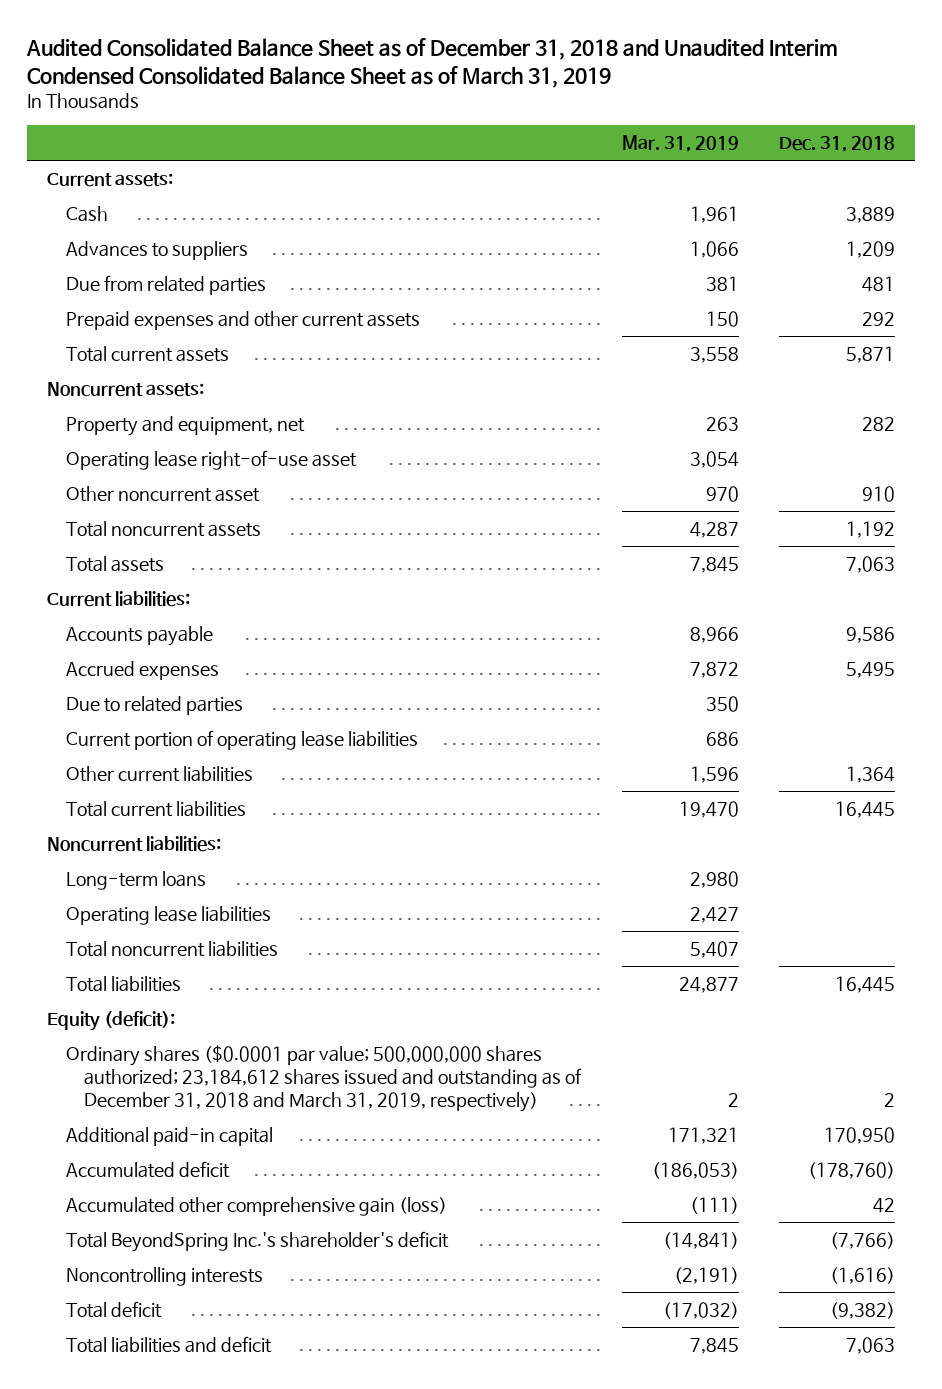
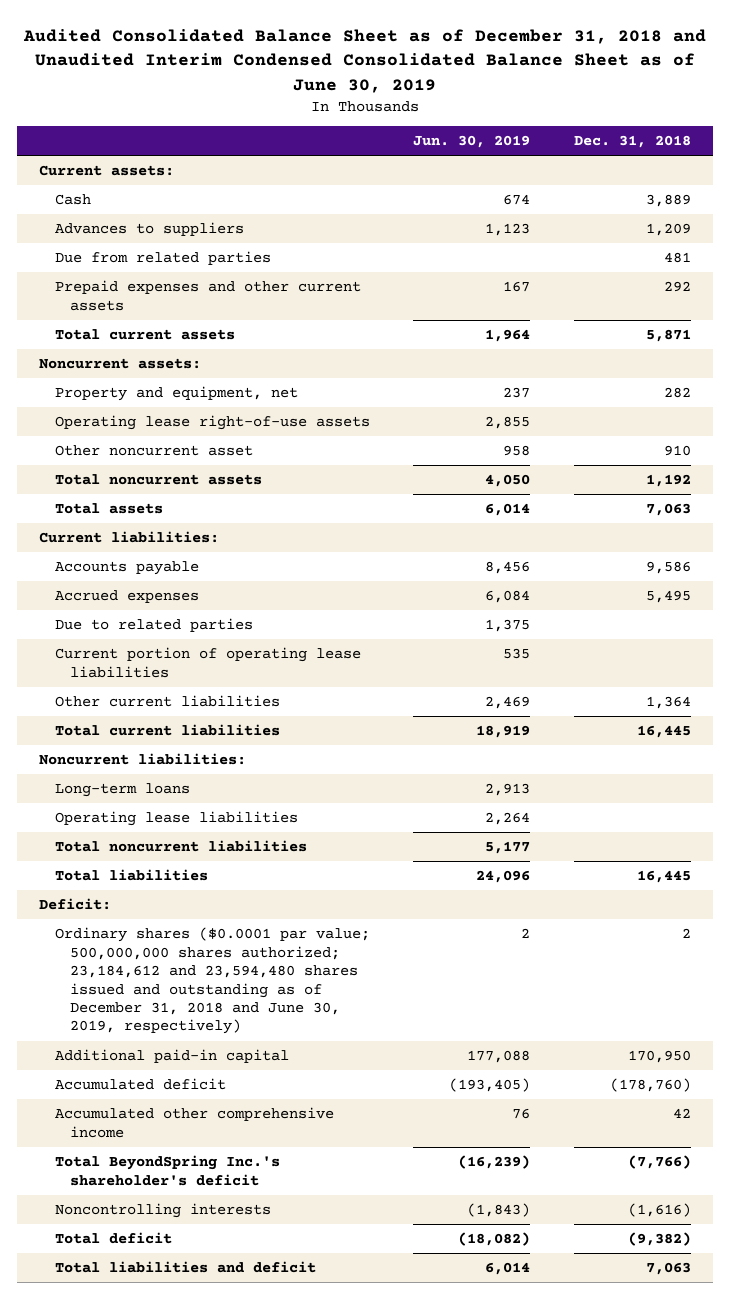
- Audited Consolidated Balance Sheet as of December 31, 2018 and Unaudited Interim Condensed Consolidated Balance Sheet as of March 31, 2019
+ Audited Consolidated Balance Sheet as of December 31, 2018 and Unaudited Interim Condensed Consolidated Balance Sheet as of June 30, 2019
- | Mar. 31, 2019 | Dec. 31, 2018
+ | Jun. 30, 2019 | Dec. 31, 2018
- Operating lease right-of-use asset | 3,054 |
+ Operating lease right-of-use assets | 2,855 |
- Equity (deficit):
- Ordinary shares ($0.0001 par value; 500,000,000 shares authorized; 23,184,612 shares issued and outstanding as of December 31, 2018 and March 31, 2019, respectively) | 2 | 2
+ Deficit:
+ Ordinary shares ($0.0001 par value; 500,000,000 shares authorized; 23,184,612 and 23,594,480 shares issued and outstanding as of December 31, 2018 and June 30, 2019, respectively) | 2 | 2
- Accumulated other comprehensive gain (loss) | (111) | 42
+ Accumulated other comprehensive income | 76 | 42

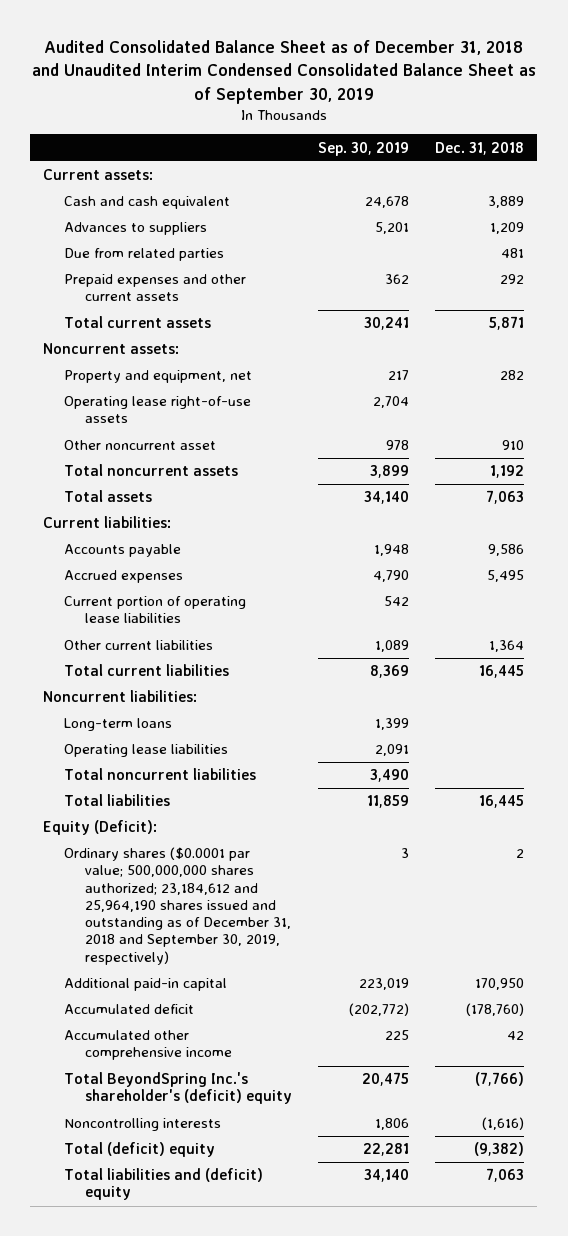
- Audited Consolidated Balance Sheet as of December 31, 2018 and Unaudited Interim Condensed Consolidated Balance Sheet as of June 30, 2019
+ Audited Consolidated Balance Sheet as of December 31, 2018 and Unaudited Interim Condensed Consolidated Balance Sheet as of September 30, 2019
- | Jun. 30, 2019 | Dec. 31, 2018
+ | Sep. 30, 2019 | Dec. 31, 2018
- Cash | 674 | 3,889
+ Cash and cash equivalent | 24,678 | 3,889
- Due to related parties | 1,375 |
- Deficit:
- Ordinary shares ($0.0001 par value; 500,000,000 shares authorized; 23,184,612 and 23,594,480 shares issued and outstanding as of December 31, 2018 and June 30, 2019, respectively) | 2 | 2
+ Equity (Deficit):
+ Ordinary shares ($0.0001 par value; 500,000,000 shares authorized; 23,184,612 and 25,964,190 shares issued and outstanding as of December 31, 2018 and September 30, 2019, respectively) | 3 | 2
- Total BeyondSpring Inc.'s shareholder's deficit | (16,239) | (7,766)
+ Total BeyondSpring Inc.'s shareholder's (deficit) equity | 20,475 | (7,766)
- Total deficit | (18,082) | (9,382)
- Total liabilities and deficit | 6,014 | 7,063
+ Total (deficit) equity | 22,281 | (9,382)
+ Total liabilities and (deficit) equity | 34,140 | 7,063

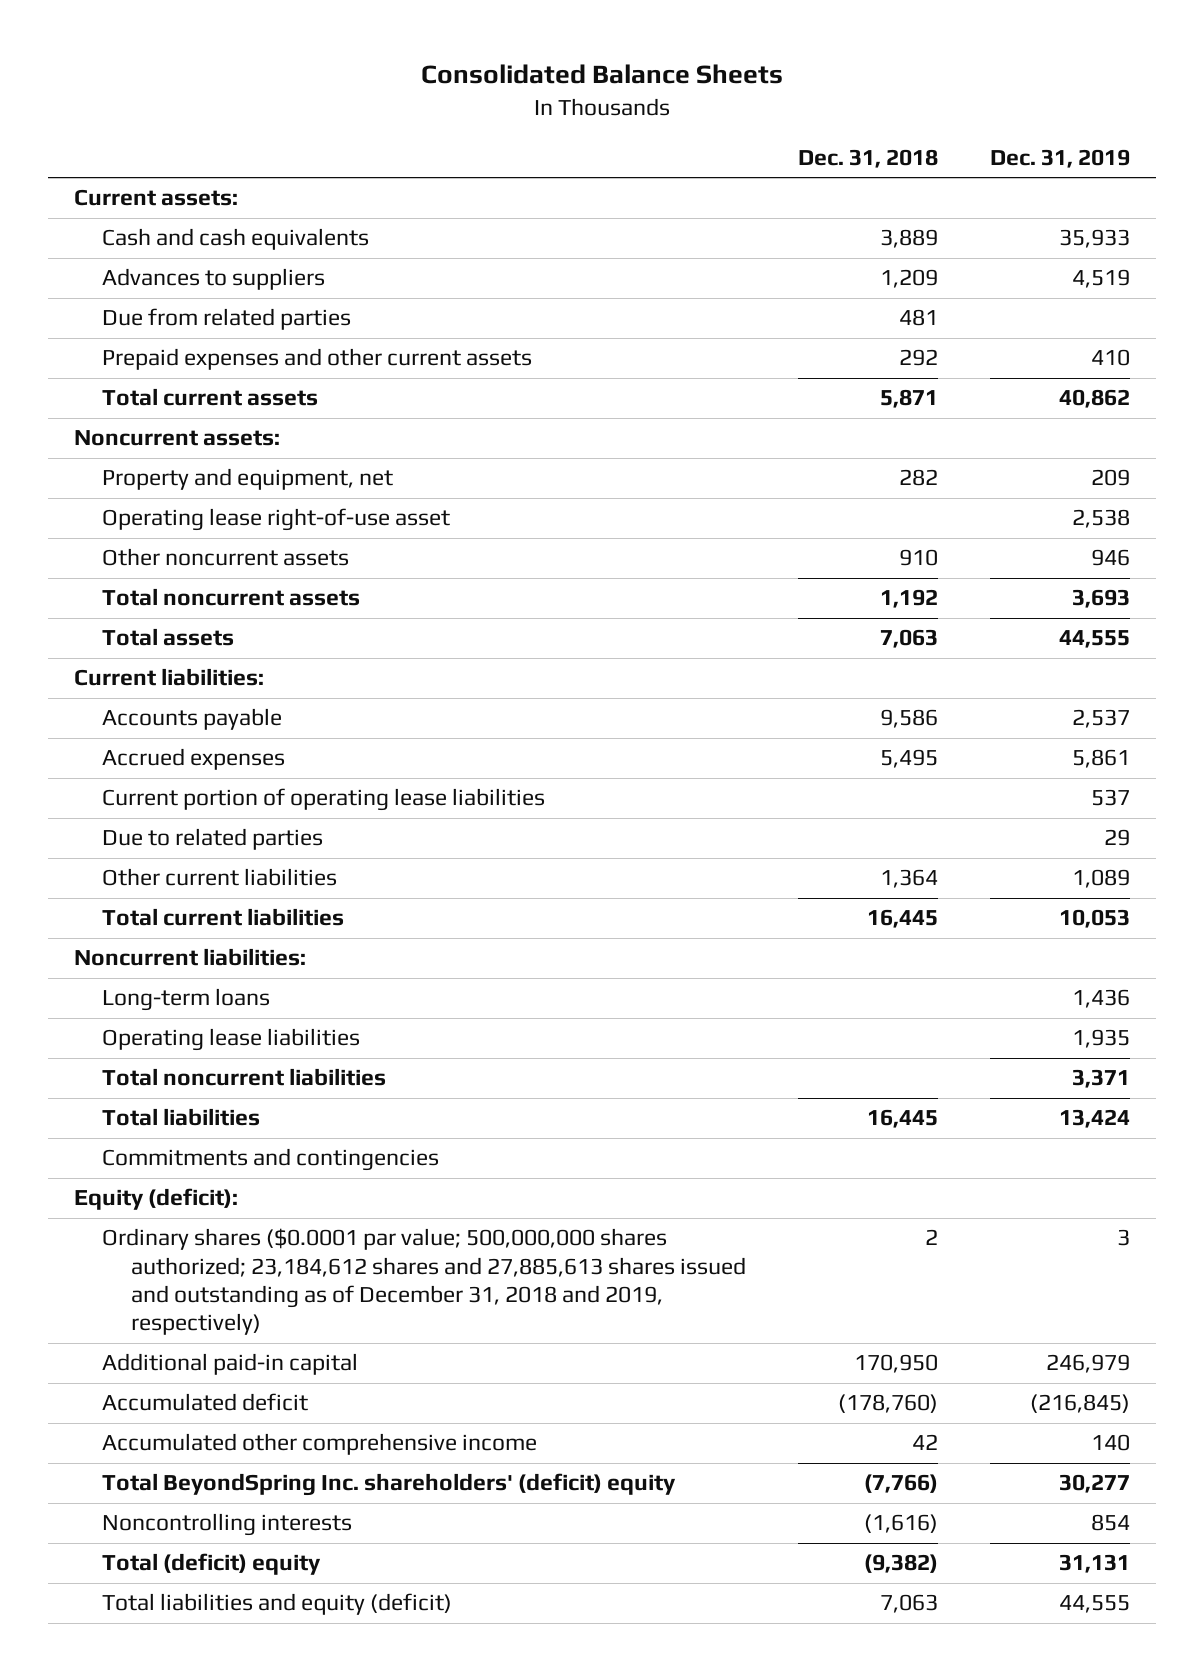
- Audited Consolidated Balance Sheet as of December 31, 2018 and Unaudited Interim Condensed Consolidated Balance Sheet as of September 30, 2019
+ Consolidated Balance Sheets
- | Sep. 30, 2019 | Dec. 31, 2018
+ | Dec. 31, 2018 | Dec. 31, 2019
- Cash and cash equivalent | 24,678 | 3,889
+ Cash and cash equivalents | 3,889 | 35,933
- Operating lease right-of-use assets | 2,704 |
- Other noncurrent asset | 978 | 910
+ Operating lease right-of-use asset | | 2,538
+ Other noncurrent assets | 910 | 946
+ Due to related parties | | 29
- Equity (Deficit):
- Ordinary shares ($0.0001 par value; 500,000,000 shares authorized; 23,184,612 and 25,964,190 shares issued and outstanding as of December 31, 2018 and September 30, 2019, respectively) | 3 | 2
+ Commitments and contingencies
+ Equity (deficit):
+ Ordinary shares ($0.0001 par value; 500,000,000 shares authorized; 23,184,612 shares and 27,885,613 shares issued and outstanding as of December 31, 2018 and 2019, respectively) | 2 | 3
- Total BeyondSpring Inc.'s shareholder's (deficit) equity | 20,475 | (7,766)
+ Total BeyondSpring Inc. shareholders' (deficit) equity | (7,766) | 30,277
- Total liabilities and (deficit) equity | 34,140 | 7,063
+ Total liabilities and equity (deficit) | 7,063 | 44,555

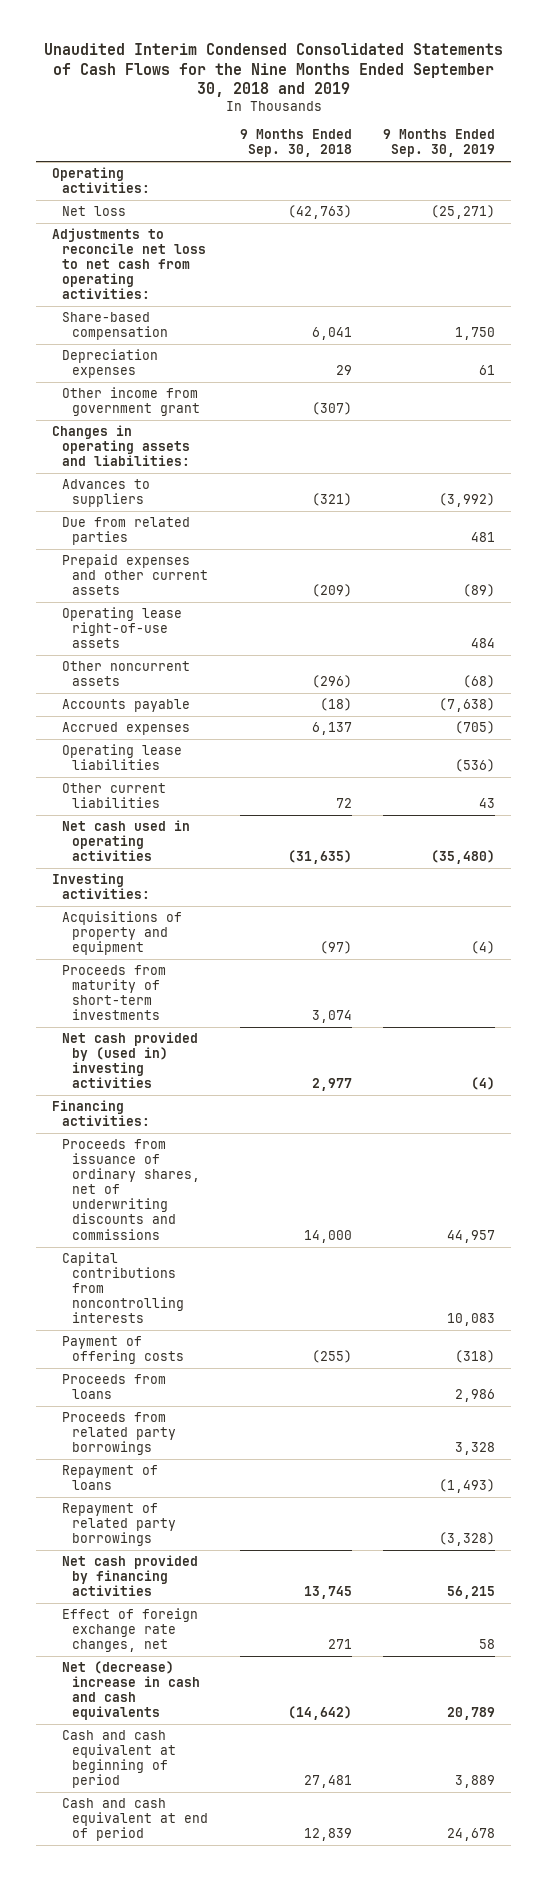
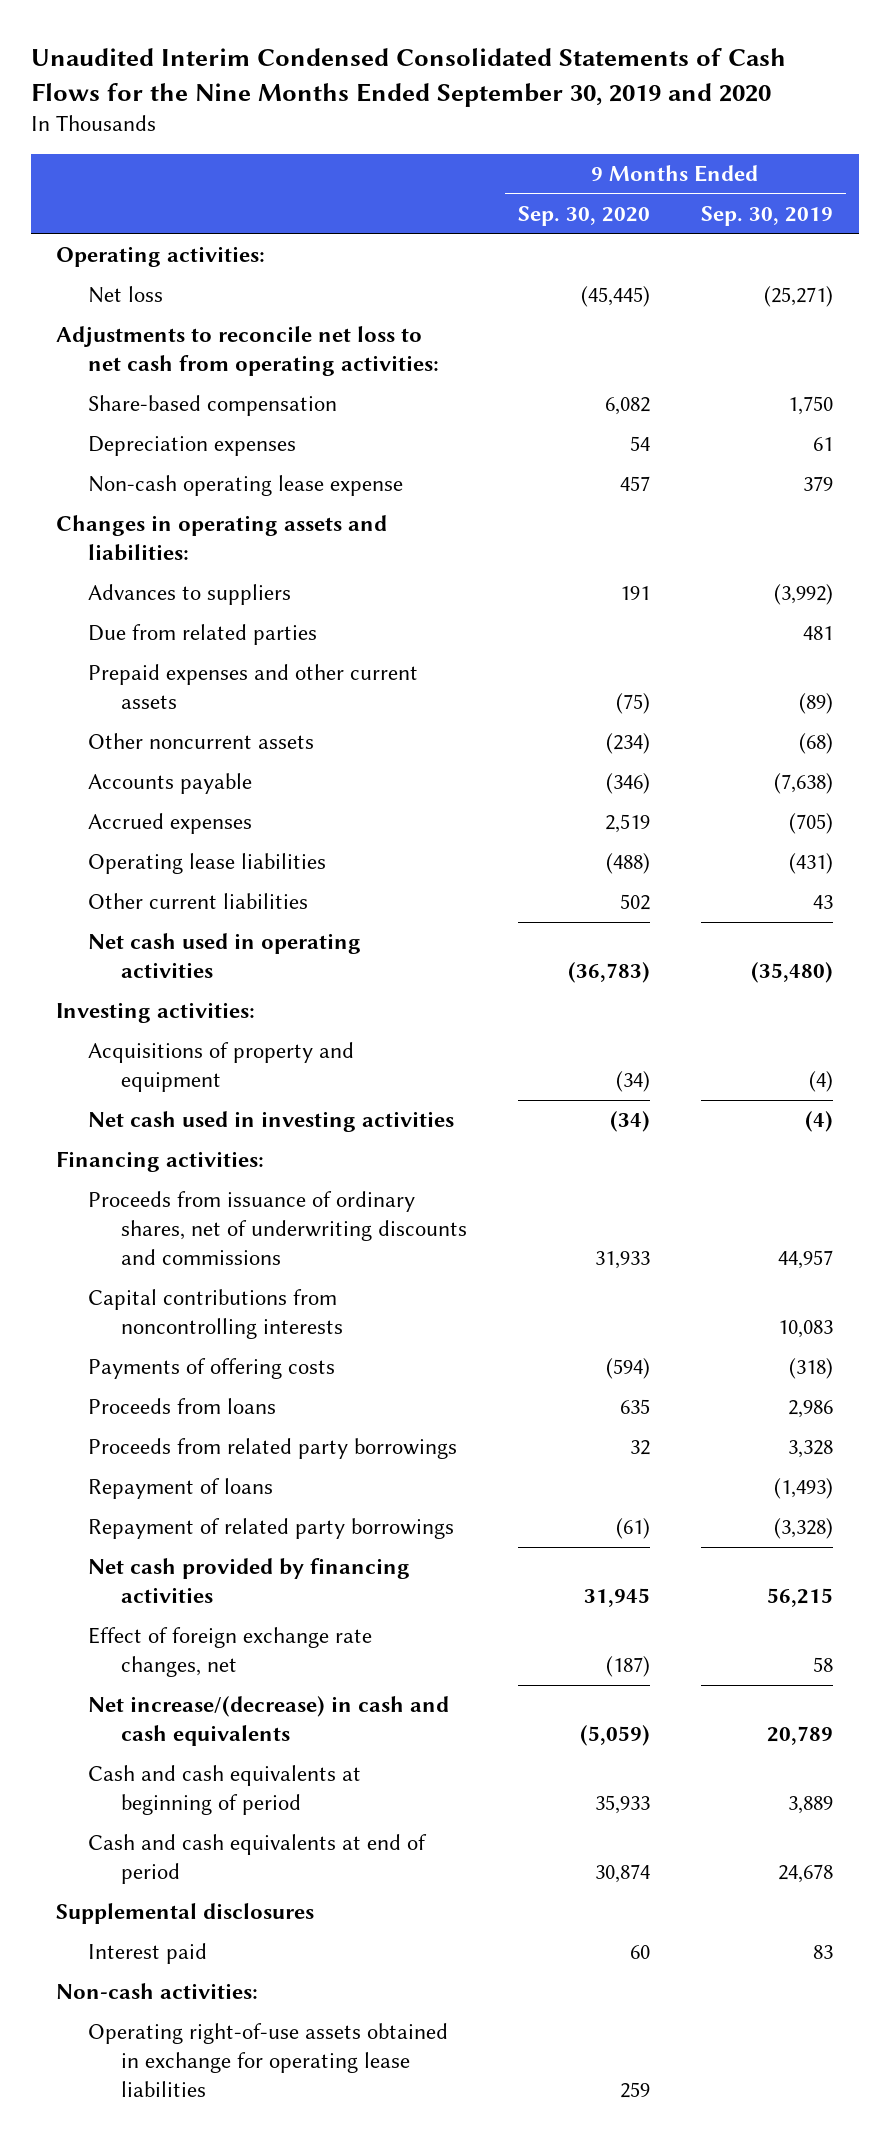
- Unaudited Interim Condensed Consolidated Statements of Cash Flows for the Nine Months Ended September 30, 2018 and 2019
+ Unaudited Interim Condensed Consolidated Statements of Cash Flows for the Nine Months Ended September 30, 2019 and 2020
- | 9 Months Ended Sep. 30, 2018 | 9 Months Ended Sep. 30, 2019
+ | 9 Months Ended Sep. 30, 2020 | 9 Months Ended Sep. 30, 2019
- Other income from government grant | (307) |
+ Non-cash operating lease expense | 457 | 379
- Operating lease right-of-use assets | | 484
- Operating lease liabilities | | (536)
+ Operating lease liabilities | (488) | (431)
- Proceeds from maturity of short-term investments | 3,074 |
- Net cash provided by (used in) investing activities | 2,977 | (4)
+ Net cash used in investing activities | (34) | (4)
- Payment of offering costs | (255) | (318)
+ Payments of offering costs | (594) | (318)
- Net (decrease) increase in cash and cash equivalents | (14,642) | 20,789
- Cash and cash equivalent at beginning of period | 27,481 | 3,889
- Cash and cash equivalent at end of period | 12,839 | 24,678
+ Net increase/(decrease) in cash and cash equivalents | (5,059) | 20,789
+ Cash and cash equivalents at beginning of period | 35,933 | 3,889
+ Cash and cash equivalents at end of period | 30,874 | 24,678
+ Supplemental disclosures
+ Interest paid | 60 | 83
+ Non-cash activities:
+ Operating right-of-use assets obtained in exchange for operating lease liabilities | 259 |

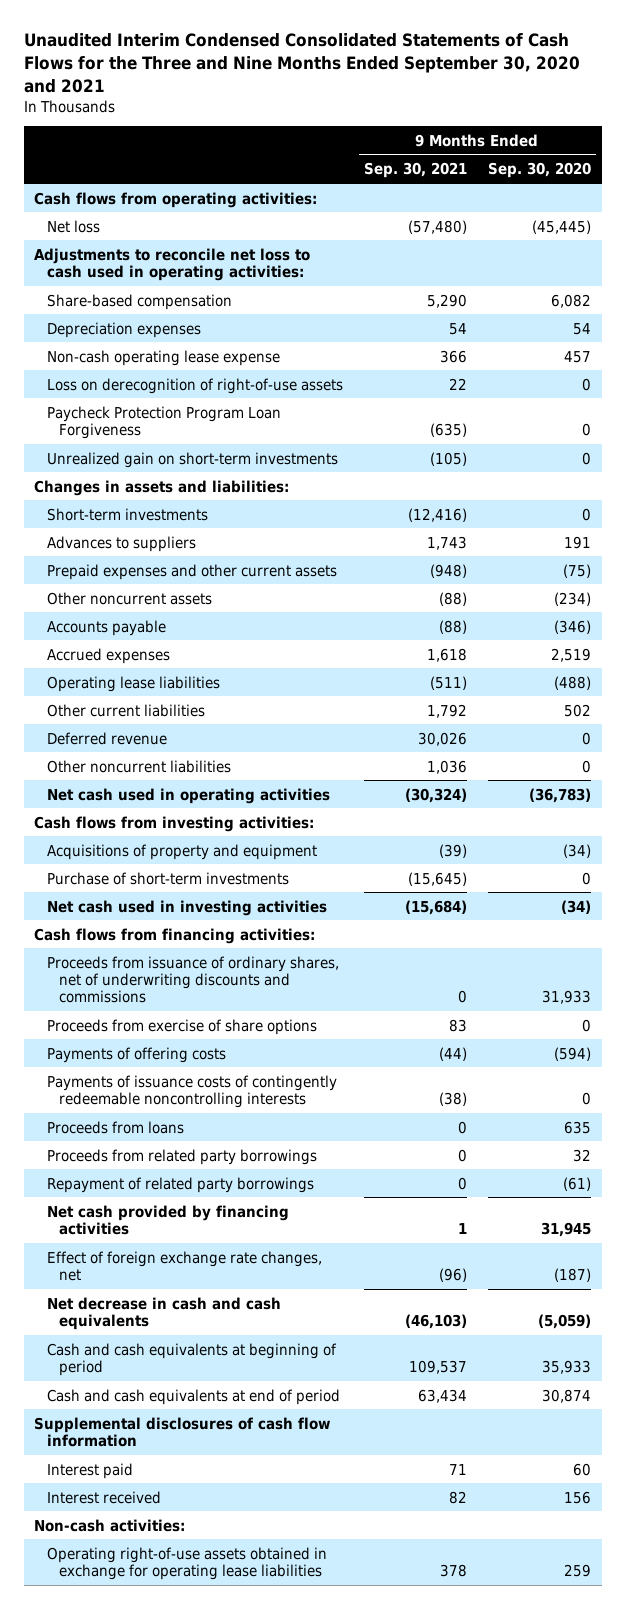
- Unaudited Interim Condensed Consolidated Statements of Cash Flows for the Nine Months Ended September 30, 2019 and 2020
+ Unaudited Interim Condensed Consolidated Statements of Cash Flows for the Three and Nine Months Ended September 30, 2020 and 2021
- | 9 Months Ended Sep. 30, 2020 | 9 Months Ended Sep. 30, 2019
+ | 9 Months Ended Sep. 30, 2021 | 9 Months Ended Sep. 30, 2020
- Operating activities:
+ Cash flows from operating activities:
- Adjustments to reconcile net loss to net cash from operating activities:
+ Adjustments to reconcile net loss to cash used in operating activities:
- Changes in operating assets and liabilities:
+ Loss on derecognition of right-of-use assets | 22 | 0
+ Paycheck Protection Program Loan Forgiveness | (635) | 0
+ Unrealized gain on short-term investments | (105) | 0
+ Changes in assets and liabilities:
+ Short-term investments | (12,416) | 0
- Due from related parties | | 481
+ Deferred revenue | 30,026 | 0
+ Other noncurrent liabilities | 1,036 | 0
- Investing activities:
+ Cash flows from investing activities:
+ Purchase of short-term investments | (15,645) | 0
- Financing activities:
+ Cash flows from financing activities:
- Capital contributions from noncontrolling interests | | 10,083
+ Proceeds from exercise of share options | 83 | 0
+ Payments of issuance costs of contingently redeemable noncontrolling interests | (38) | 0
- Repayment of loans | | (1,493)
- Net increase/(decrease) in cash and cash equivalents | (5,059) | 20,789
+ Net decrease in cash and cash equivalents | (46,103) | (5,059)
- Supplemental disclosures
+ Supplemental disclosures of cash flow information
+ Interest received | 82 | 156

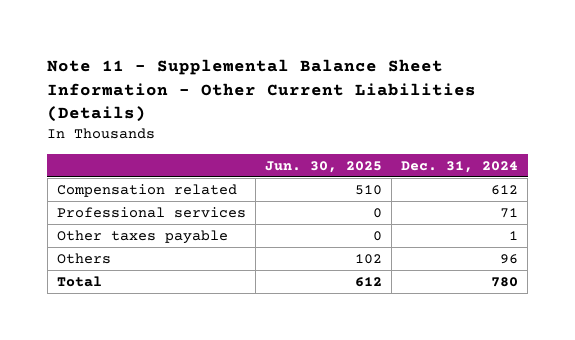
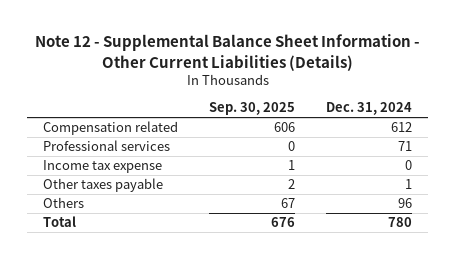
- Note 11 - Supplemental Balance Sheet Information - Other Current Liabilities (Details)
+ Note 12 - Supplemental Balance Sheet Information - Other Current Liabilities (Details)
- | Jun. 30, 2025 | Dec. 31, 2024
+ | Sep. 30, 2025 | Dec. 31, 2024
+ Income tax expense | 1 | 0

